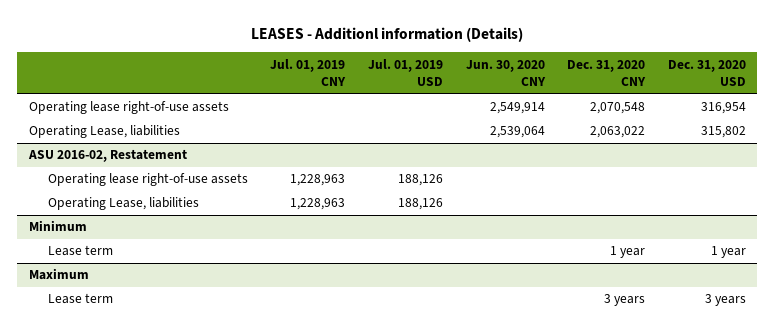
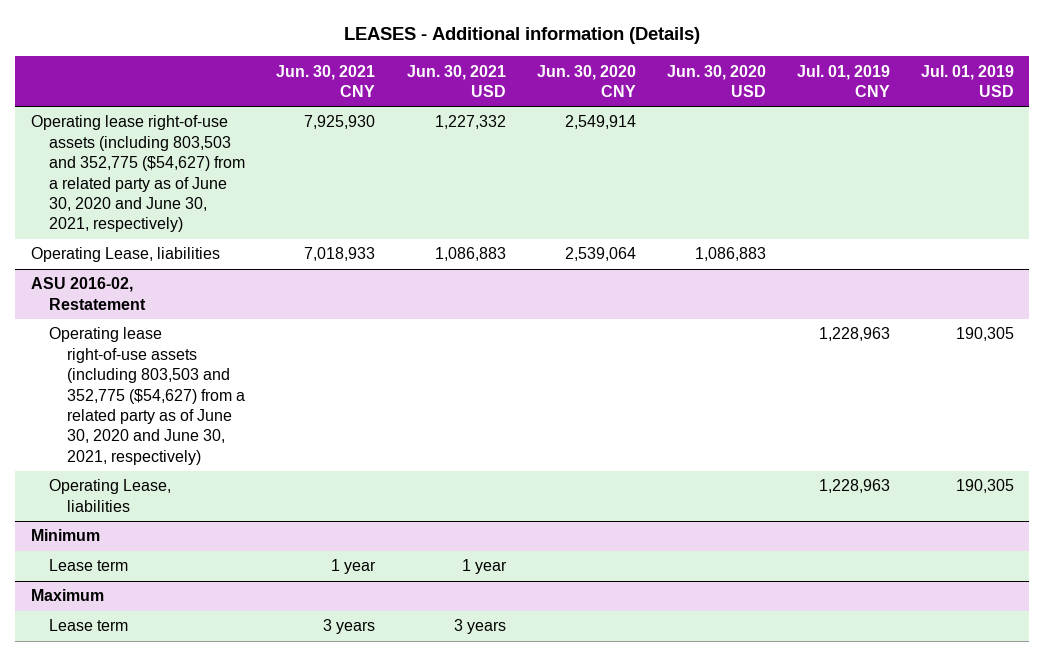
- LEASES - Additionl information (Details)
+ LEASES - Additional information (Details)
- | Jul. 01, 2019 CNY | Jul. 01, 2019 USD | Jun. 30, 2020 CNY | Dec. 31, 2020 CNY | Dec. 31, 2020 USD
+ | Jun. 30, 2021 CNY | Jun. 30, 2021 USD | Jun. 30, 2020 CNY | Jun. 30, 2020 USD | Jul. 01, 2019 CNY | Jul. 01, 2019 USD
- Operating lease right-of-use assets | | | 2,549,914 | 2,070,548 | 316,954
+ Operating lease right-of-use assets (including 803,503 and 352,775 ($54,627) from a related party as of June 30, 2020 and June 30, 2021, respectively) | 7,925,930 | 1,227,332 | 2,549,914 | | |
@ ASU 2016-02, Restatement
- Operating lease right-of-use assets | 1,228,963 | 188,126 | | |
- Operating Lease, liabilities | 1,228,963 | 188,126 | | |
+ Operating lease right-of-use assets (including 803,503 and 352,775 ($54,627) from a related party as of June 30, 2020 and June 30, 2021, respectively) | | | | | 1,228,963 | 190,305
+ Operating Lease, liabilities | | | | | 1,228,963 | 190,305

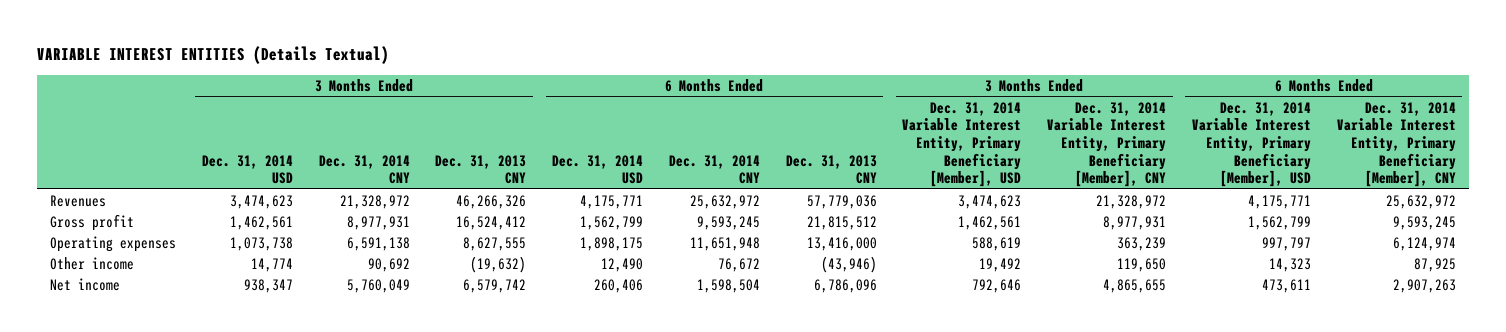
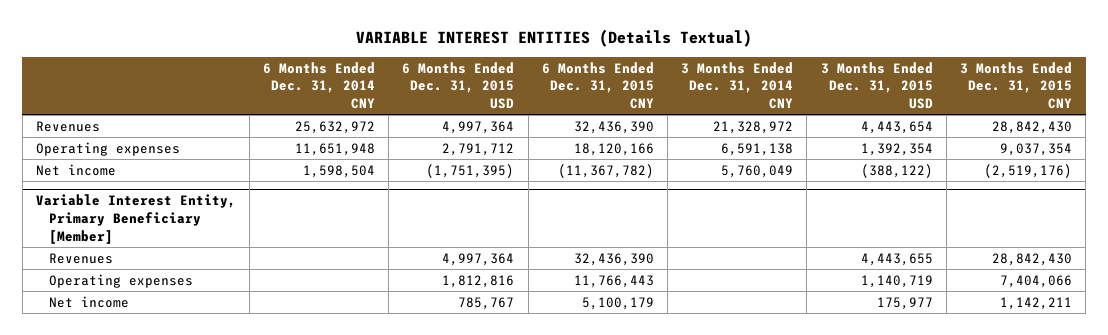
- | 3 Months Ended Dec. 31, 2014 USD | 3 Months Ended Dec. 31, 2014 CNY | 3 Months Ended Dec. 31, 2013 CNY | 6 Months Ended Dec. 31, 2014 USD | 6 Months Ended Dec. 31, 2014 CNY | 6 Months Ended Dec. 31, 2013 CNY | 3 Months Ended Dec. 31, 2014 Variable Interest Entity, Primary Beneficiary [Member], USD | 3 Months Ended Dec. 31, 2014 Variable Interest Entity, Primary Beneficiary [Member], CNY | 6 Months Ended Dec. 31, 2014 Variable Interest Entity, Primary Beneficiary [Member], USD | 6 Months Ended Dec. 31, 2014 Variable Interest Entity, Primary Beneficiary [Member], CNY
+ | 6 Months Ended Dec. 31, 2014 CNY | 6 Months Ended Dec. 31, 2015 USD | 6 Months Ended Dec. 31, 2015 CNY | 3 Months Ended Dec. 31, 2014 CNY | 3 Months Ended Dec. 31, 2015 USD | 3 Months Ended Dec. 31, 2015 CNY
- Gross profit | 1,462,561 | 8,977,931 | 16,524,412 | 1,562,799 | 9,593,245 | 21,815,512 | 1,462,561 | 8,977,931 | 1,562,799 | 9,593,245
- Other income | 14,774 | 90,692 | (19,632) | 12,490 | 76,672 | (43,946) | 19,492 | 119,650 | 14,323 | 87,925
+ Variable Interest Entity, Primary Beneficiary [Member]
+ Revenues | | 4,997,364 | 32,436,390 | | 4,443,655 | 28,842,430
+ Operating expenses | | 1,812,816 | 11,766,443 | | 1,140,719 | 7,404,066
+ Net income | | 785,767 | 5,100,179 | | 175,977 | 1,142,211

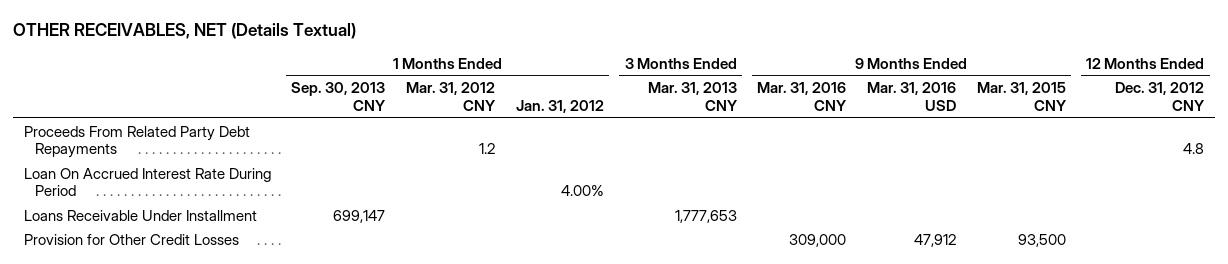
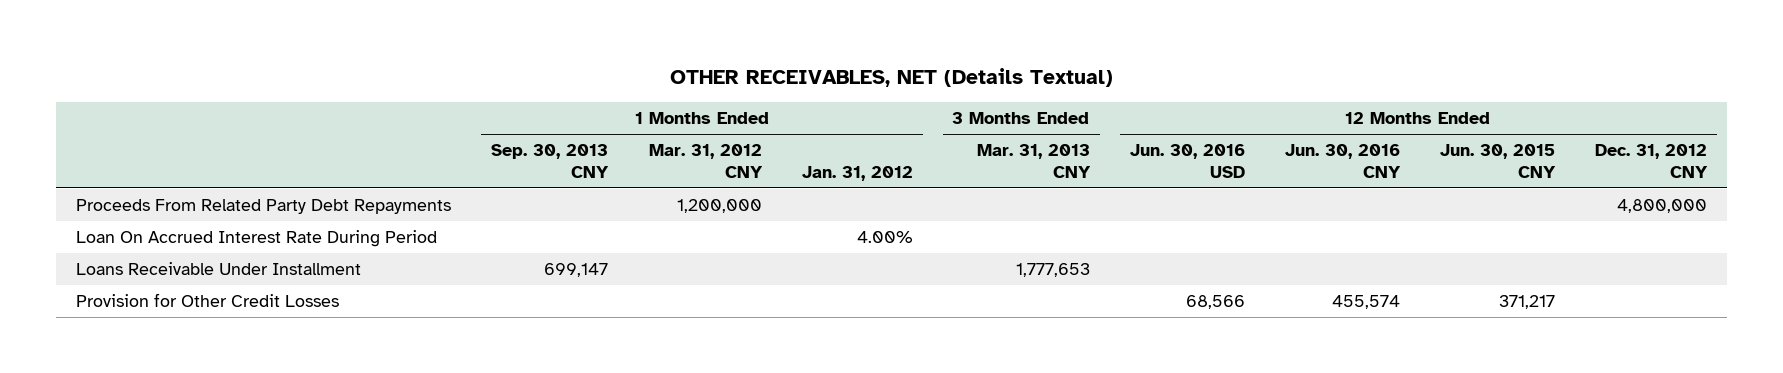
- | 1 Months Ended Sep. 30, 2013 CNY | 1 Months Ended Mar. 31, 2012 CNY | 1 Months Ended Jan. 31, 2012 | 3 Months Ended Mar. 31, 2013 CNY | 9 Months Ended Mar. 31, 2016 CNY | 9 Months Ended Mar. 31, 2016 USD | 9 Months Ended Mar. 31, 2015 CNY | 12 Months Ended Dec. 31, 2012 CNY
+ | 1 Months Ended Sep. 30, 2013 CNY | 1 Months Ended Mar. 31, 2012 CNY | 1 Months Ended Jan. 31, 2012 | 3 Months Ended Mar. 31, 2013 CNY | 12 Months Ended Jun. 30, 2016 USD | 12 Months Ended Jun. 30, 2016 CNY | 12 Months Ended Jun. 30, 2015 CNY | 12 Months Ended Dec. 31, 2012 CNY
- Proceeds From Related Party Debt Repayments | | 1.2 | | | | | | 4.8
+ Proceeds From Related Party Debt Repayments | | 1,200,000 | | | | | | 4,800,000

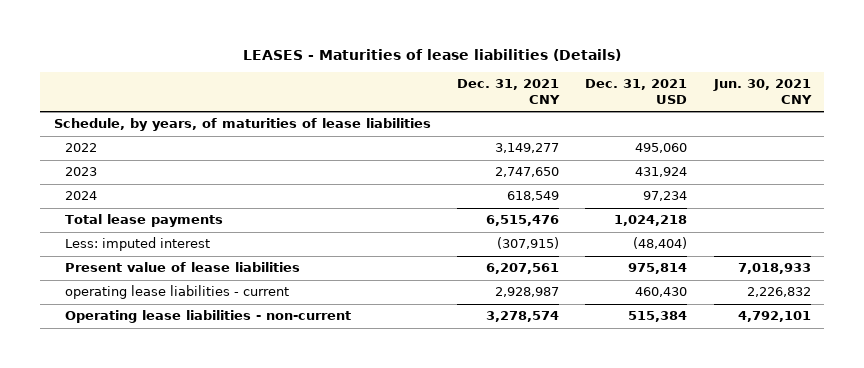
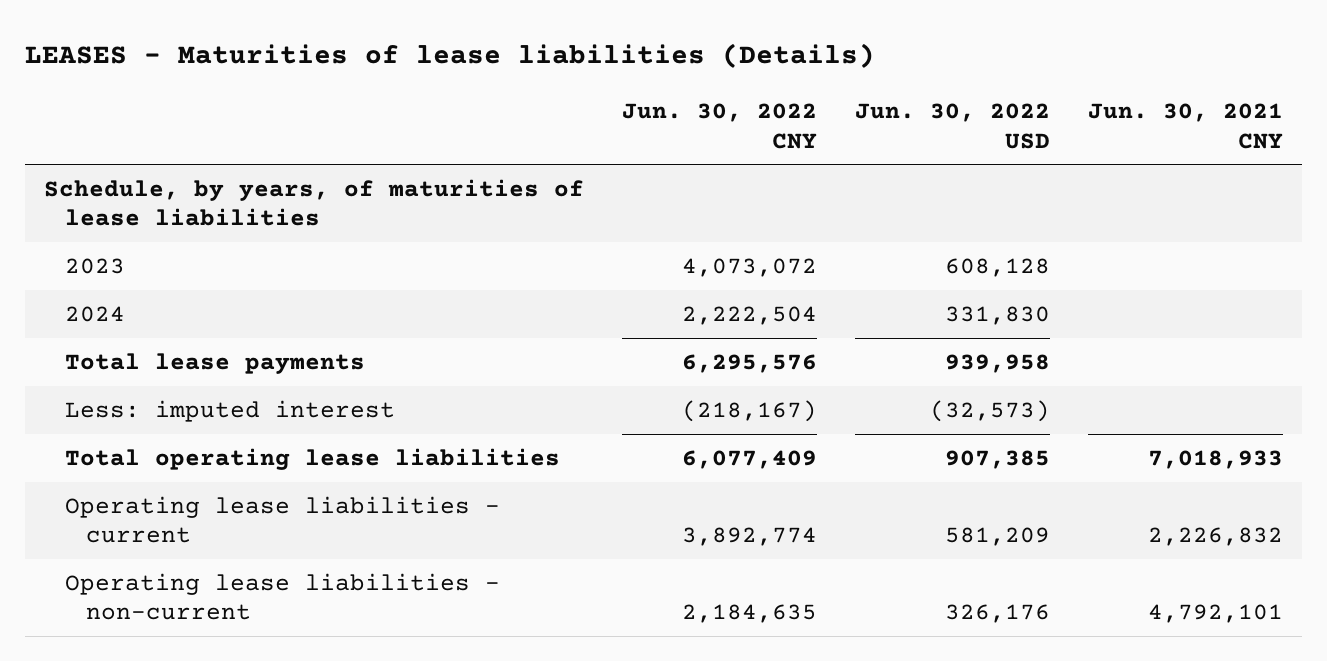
- | Dec. 31, 2021 CNY | Dec. 31, 2021 USD | Jun. 30, 2021 CNY
+ | Jun. 30, 2022 CNY | Jun. 30, 2022 USD | Jun. 30, 2021 CNY
- 2022 | 3,149,277 | 495,060 |
- Present value of lease liabilities | 6,207,561 | 975,814 | 7,018,933
- operating lease liabilities - current | 2,928,987 | 460,430 | 2,226,832
+ Total operating lease liabilities | 6,077,409 | 907,385 | 7,018,933
+ Operating lease liabilities - current | 3,892,774 | 581,209 | 2,226,832

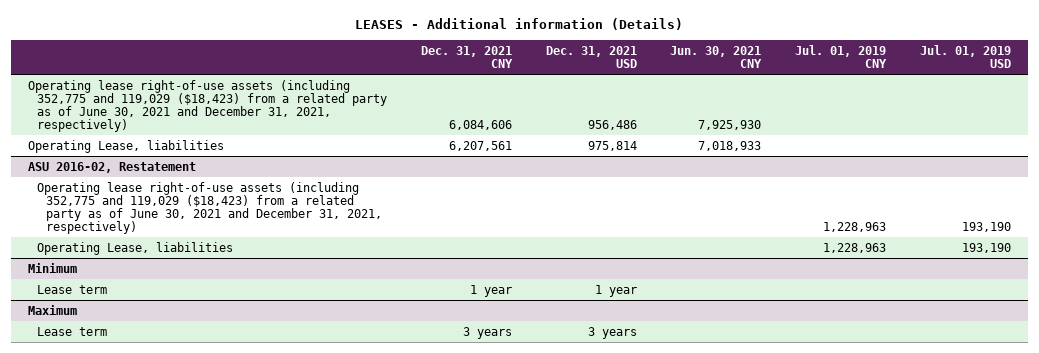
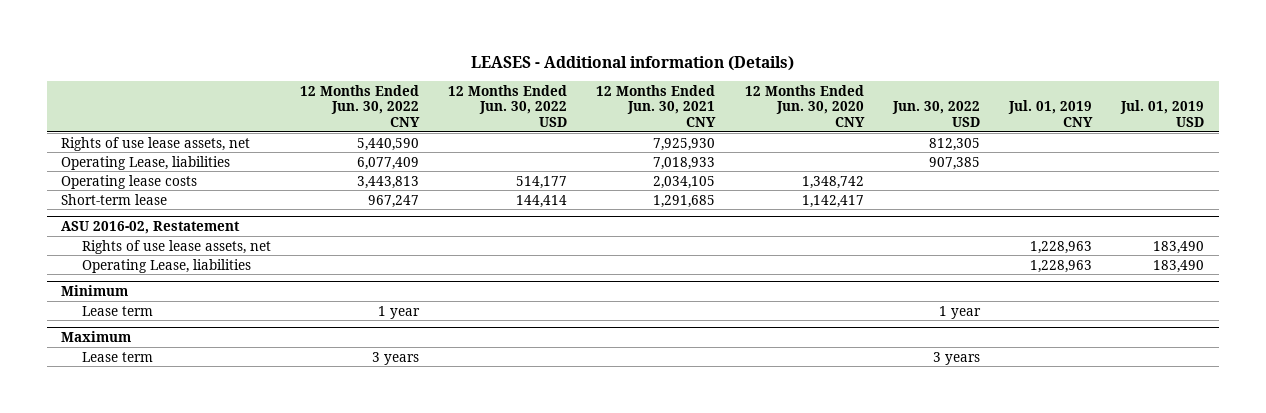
- | Dec. 31, 2021 CNY | Dec. 31, 2021 USD | Jun. 30, 2021 CNY | Jul. 01, 2019 CNY | Jul. 01, 2019 USD
+ | 12 Months Ended Jun. 30, 2022 CNY | 12 Months Ended Jun. 30, 2022 USD | 12 Months Ended Jun. 30, 2021 CNY | 12 Months Ended Jun. 30, 2020 CNY | Jun. 30, 2022 USD | Jul. 01, 2019 CNY | Jul. 01, 2019 USD
- Operating lease right-of-use assets (including 352,775 and 119,029 ($18,423) from a related party as of June 30, 2021 and December 31, 2021, respectively) | 6,084,606 | 956,486 | 7,925,930 | |
+ Rights of use lease assets, net | 5,440,590 | | 7,925,930 | | 812,305 | |
+ Operating lease costs | 3,443,813 | 514,177 | 2,034,105 | 1,348,742 | | |
+ Short-term lease | 967,247 | 144,414 | 1,291,685 | 1,142,417 | | |
@ ASU 2016-02, Restatement
- Operating lease right-of-use assets (including 352,775 and 119,029 ($18,423) from a related party as of June 30, 2021 and December 31, 2021, respectively) | | | | 1,228,963 | 193,190
- Operating Lease, liabilities | | | | 1,228,963 | 193,190
+ Rights of use lease assets, net | | | | | | 1,228,963 | 183,490
+ Operating Lease, liabilities | | | | | | 1,228,963 | 183,490

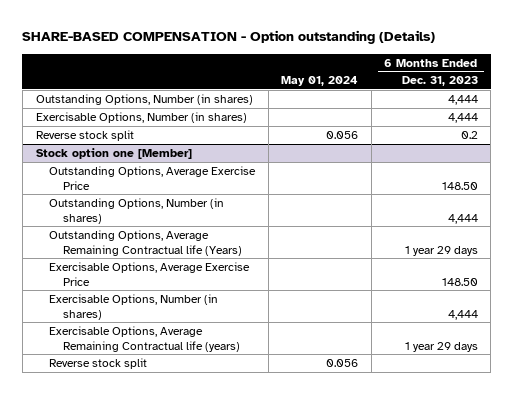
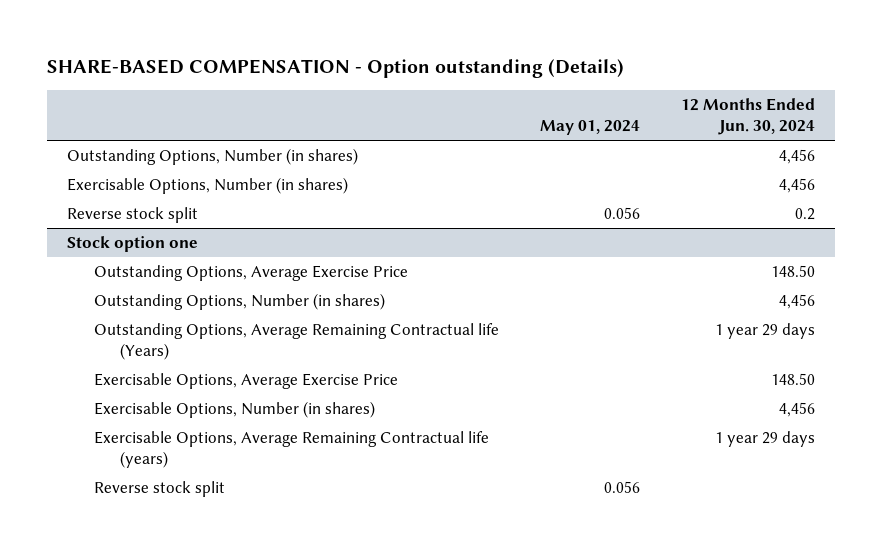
- | May 01, 2024 | 6 Months Ended Dec. 31, 2023
+ | May 01, 2024 | 12 Months Ended Jun. 30, 2024
- Stock option one [Member]
+ Stock option one

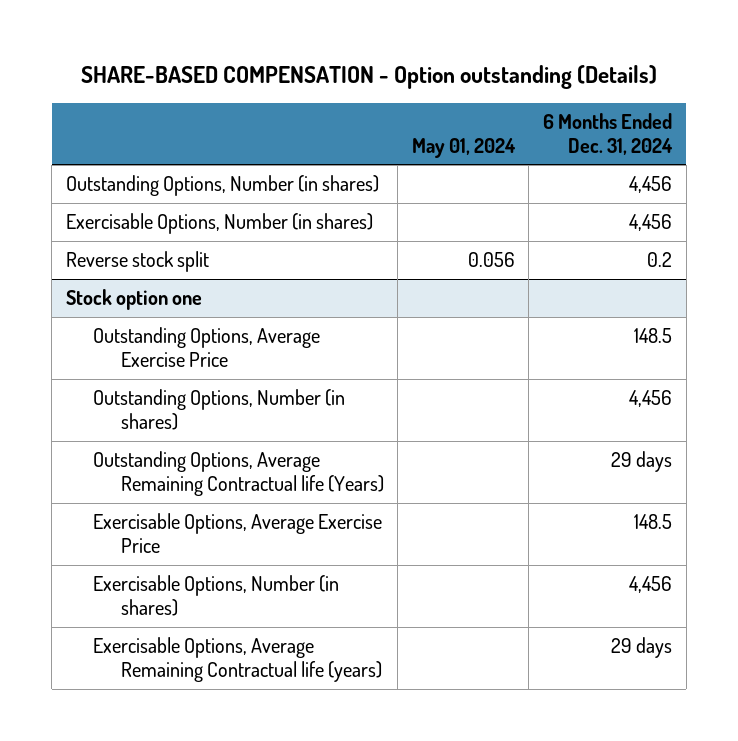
- | May 01, 2024 | 12 Months Ended Jun. 30, 2024
+ | May 01, 2024 | 6 Months Ended Dec. 31, 2024
@ Stock option one
- Reverse stock split | 0.056 |

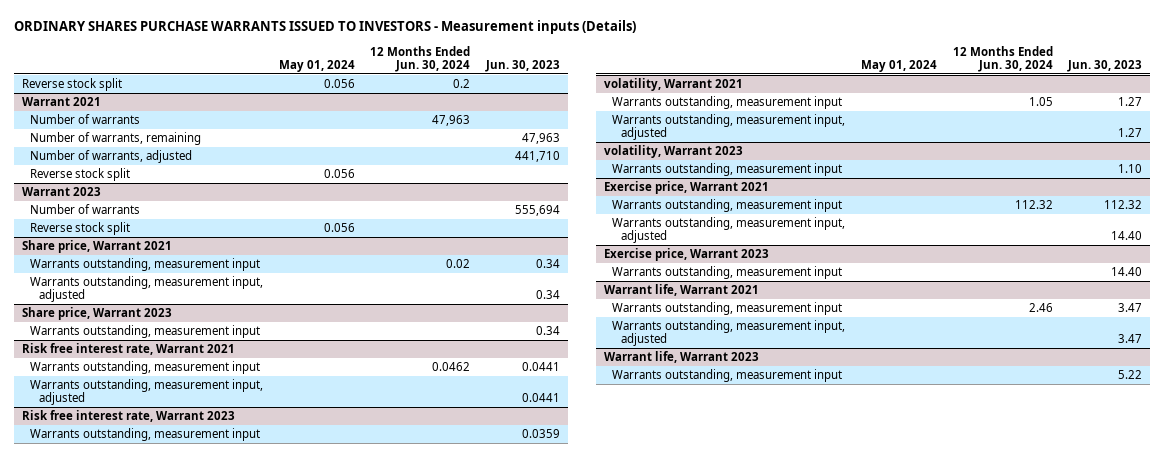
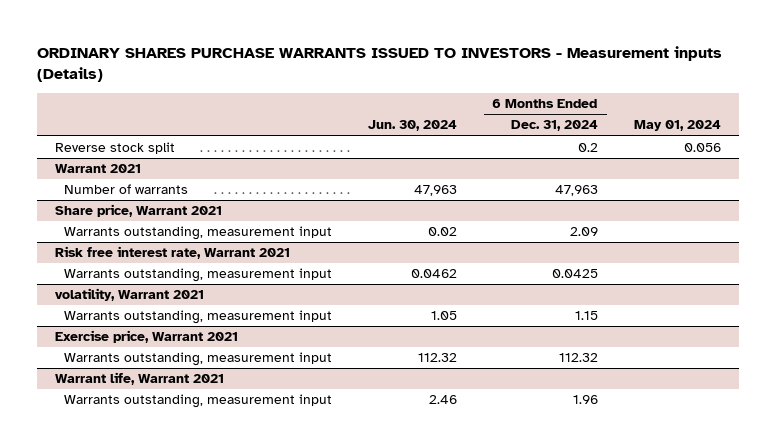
- | May 01, 2024 | 12 Months Ended Jun. 30, 2024 | Jun. 30, 2023
+ | Jun. 30, 2024 | 6 Months Ended Dec. 31, 2024 | May 01, 2024
@ Warrant 2021
- Number of warrants, remaining | | | 47,963
- Number of warrants, adjusted | | | 441,710
- Reverse stock split | 0.056 | |
- Warrant 2023
- Number of warrants | | | 555,694
- Reverse stock split | 0.056 | |
@ Share price, Warrant 2021
- Warrants outstanding, measurement input, adjusted | | | 0.34
- Share price, Warrant 2023
- Warrants outstanding, measurement input | | | 0.34
@ Risk free interest rate, Warrant 2021
- Warrants outstanding, measurement input, adjusted | | | 0.0441
- Risk free interest rate, Warrant 2023
- Warrants outstanding, measurement input | | | 0.0359
@ volatility, Warrant 2021
- Warrants outstanding, measurement input, adjusted | | | 1.27
- volatility, Warrant 2023
- Warrants outstanding, measurement input | | | 1.10
@ Exercise price, Warrant 2021
- Warrants outstanding, measurement input, adjusted | | | 14.40
- Exercise price, Warrant 2023
- Warrants outstanding, measurement input | | | 14.40
@ Warrant life, Warrant 2021
- Warrants outstanding, measurement input, adjusted | | | 3.47
- Warrant life, Warrant 2023
- Warrants outstanding, measurement input | | | 5.22

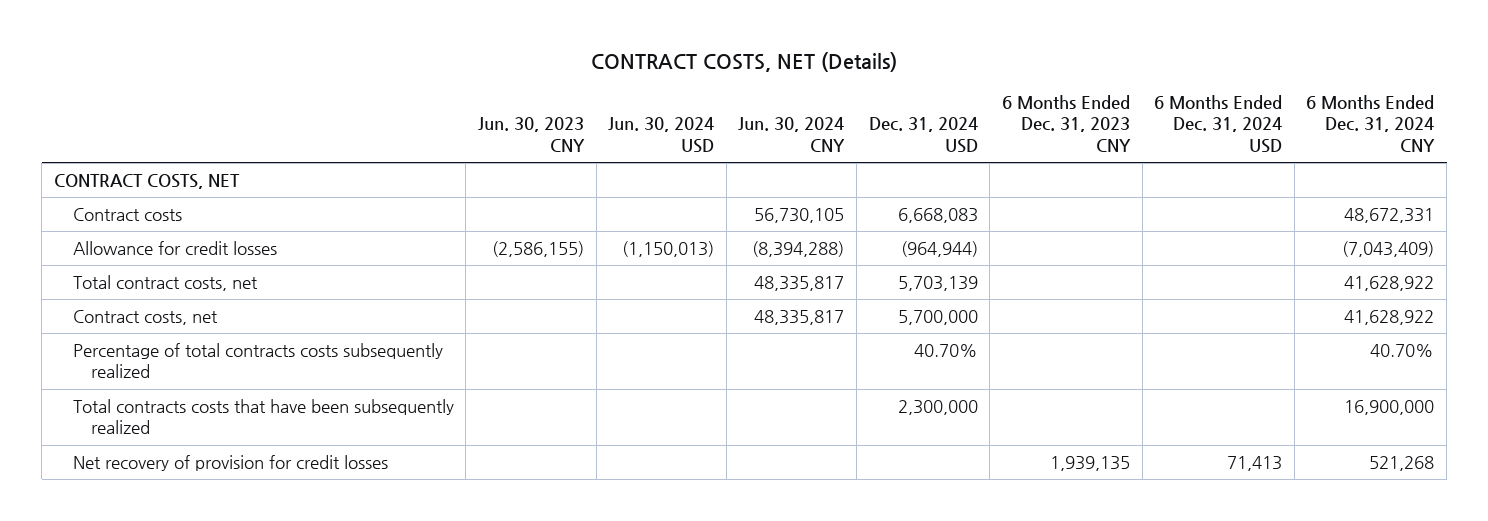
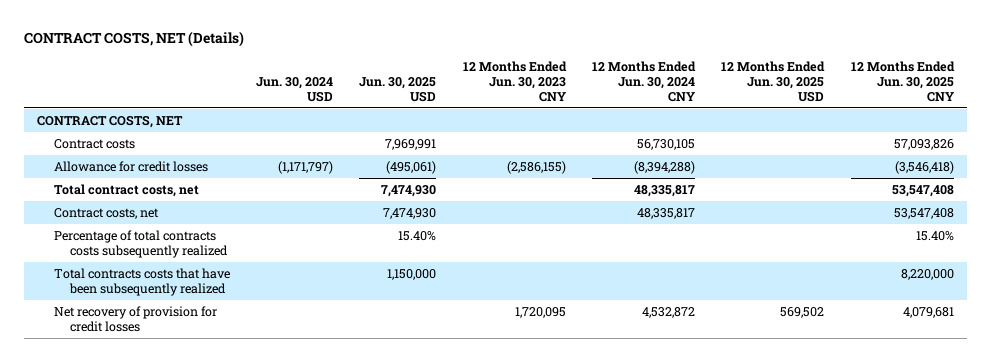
- | Jun. 30, 2023 CNY | Jun. 30, 2024 USD | Jun. 30, 2024 CNY | Dec. 31, 2024 USD | 6 Months Ended Dec. 31, 2023 CNY | 6 Months Ended Dec. 31, 2024 USD | 6 Months Ended Dec. 31, 2024 CNY
+ | Jun. 30, 2024 USD | Jun. 30, 2025 USD | 12 Months Ended Jun. 30, 2023 CNY | 12 Months Ended Jun. 30, 2024 CNY | 12 Months Ended Jun. 30, 2025 USD | 12 Months Ended Jun. 30, 2025 CNY
- Allowance for credit losses | (2,586,155) | (1,150,013) | (8,394,288) | (964,944) | | | (7,043,409)
+ Allowance for credit losses | (1,171,797) | (495,061) | (2,586,155) | (8,394,288) | | (3,546,418)

